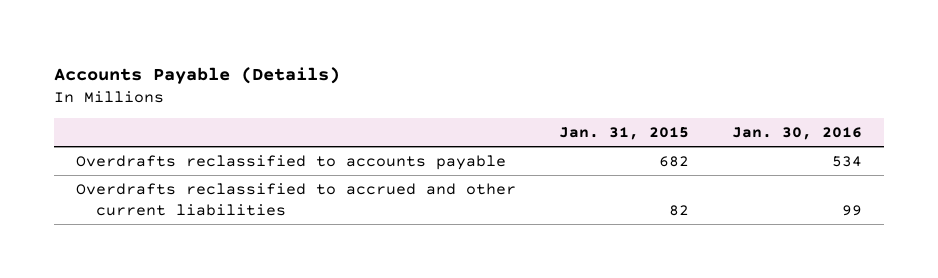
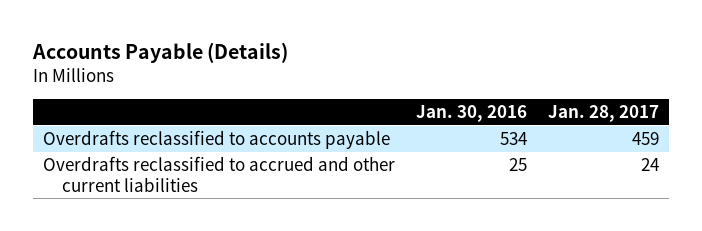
- | Jan. 31, 2015 | Jan. 30, 2016
+ | Jan. 30, 2016 | Jan. 28, 2017
- Overdrafts reclassified to accrued and other current liabilities | 82 | 99
+ Overdrafts reclassified to accrued and other current liabilities | 25 | 24

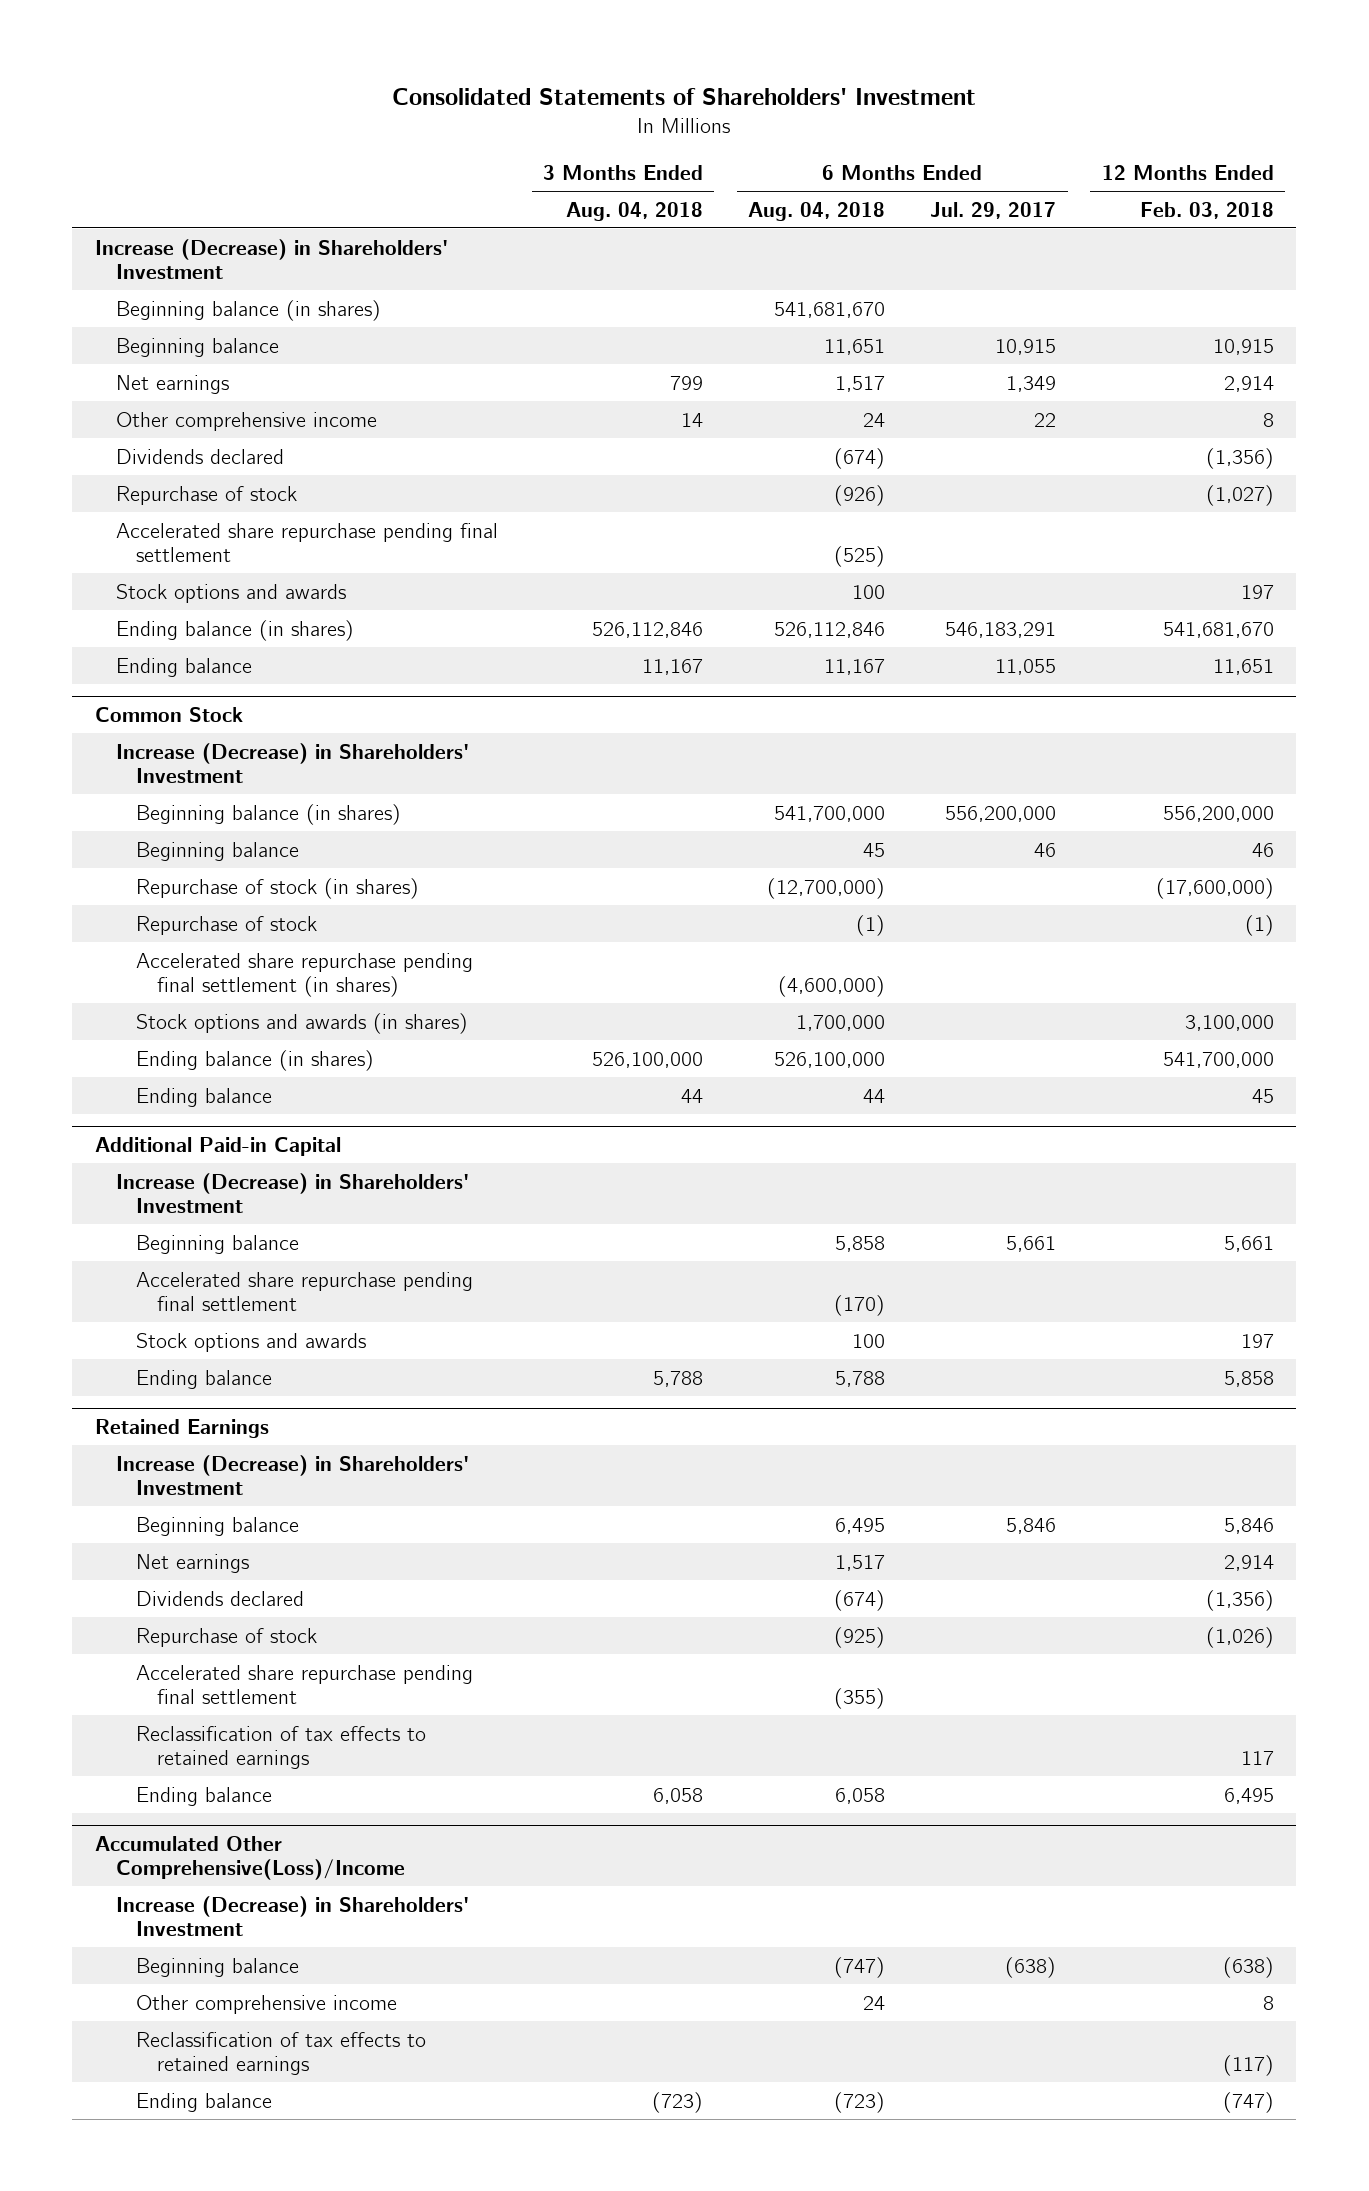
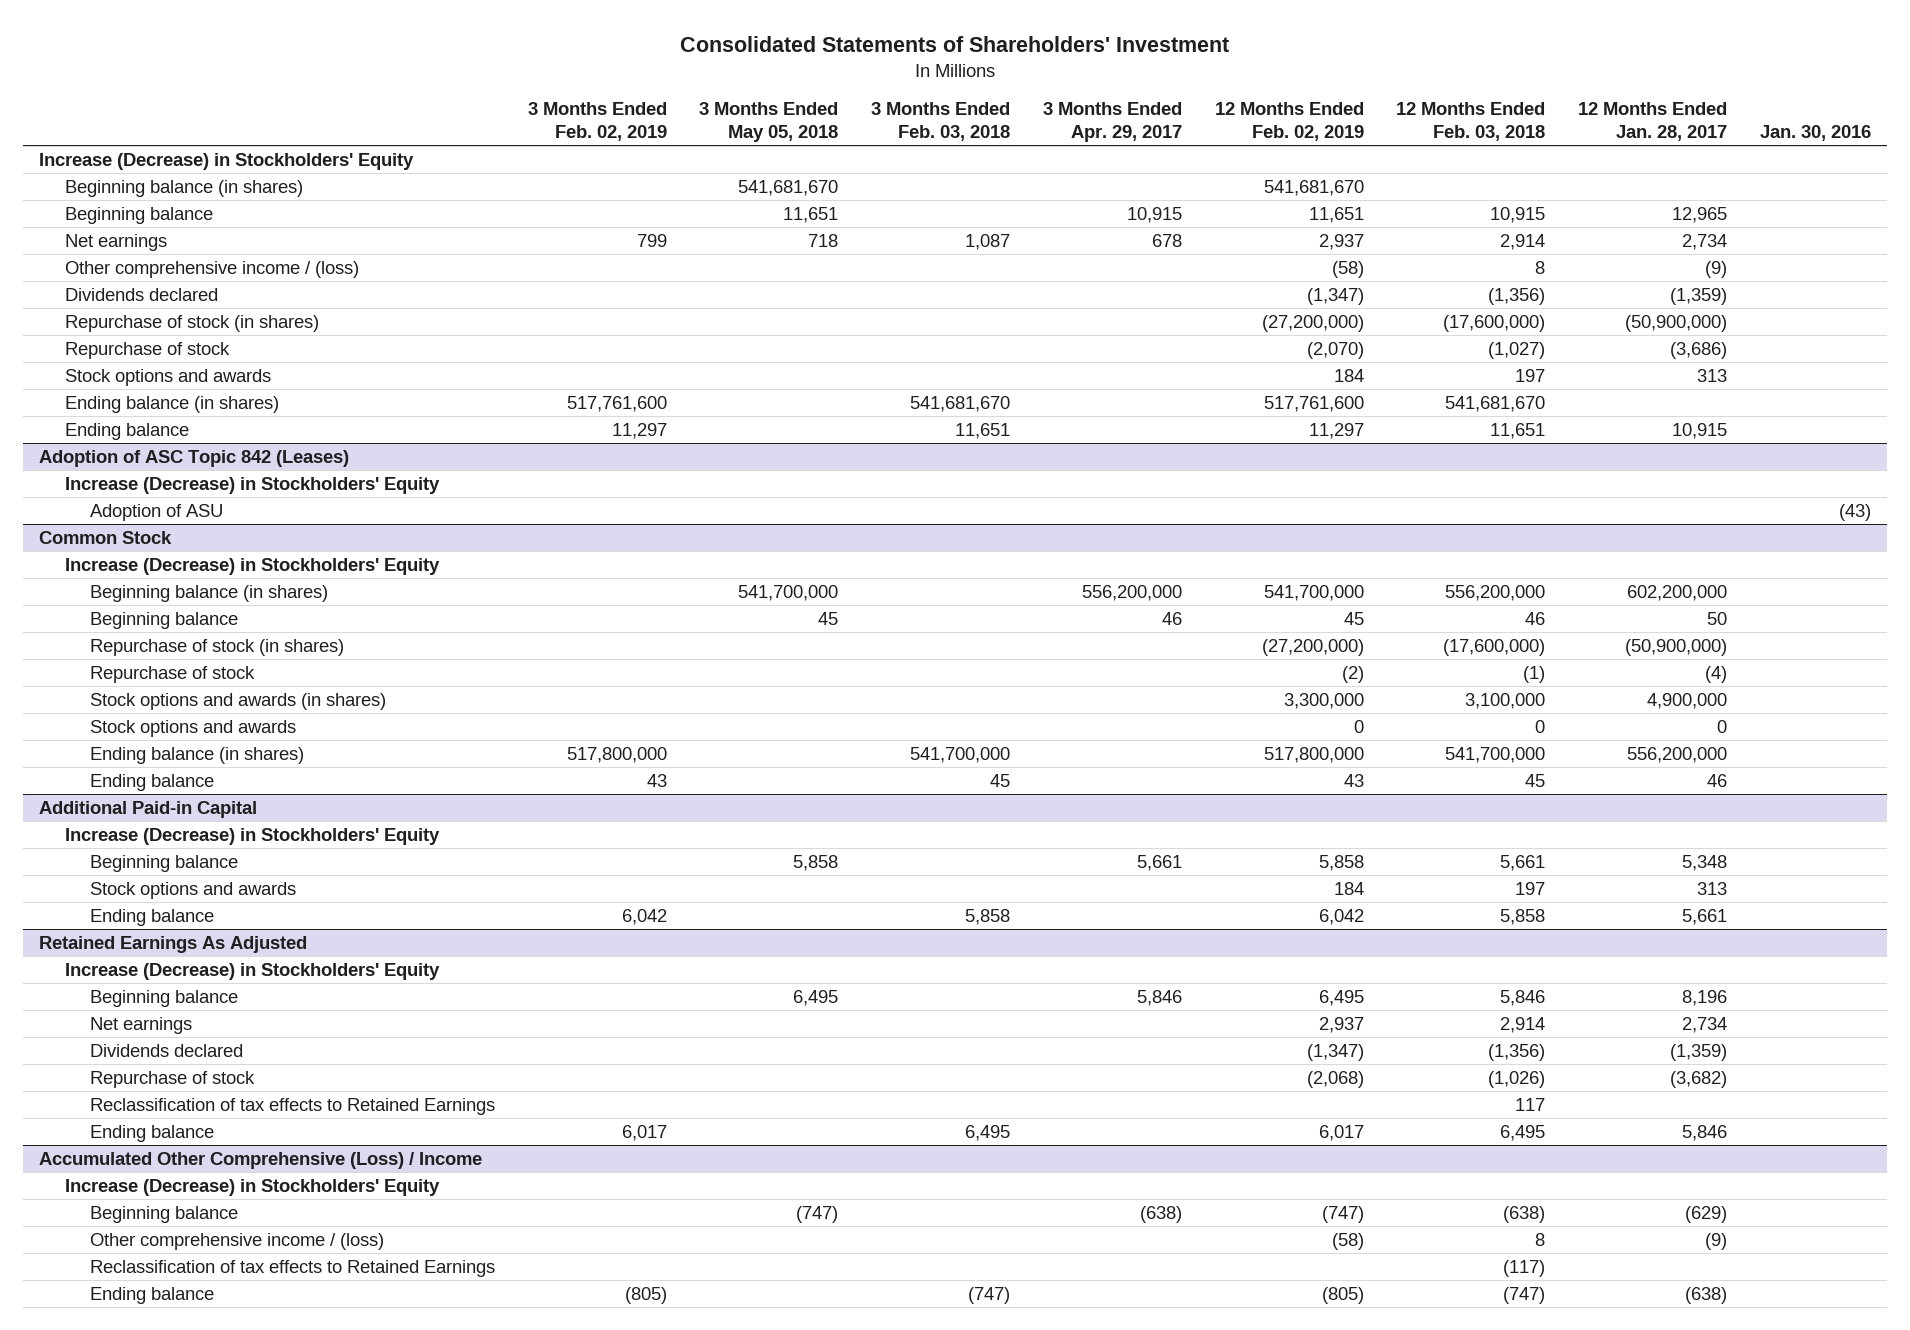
- | 3 Months Ended Aug. 04, 2018 | 6 Months Ended Aug. 04, 2018 | 6 Months Ended Jul. 29, 2017 | 12 Months Ended Feb. 03, 2018
+ | 3 Months Ended Feb. 02, 2019 | 3 Months Ended May 05, 2018 | 3 Months Ended Feb. 03, 2018 | 3 Months Ended Apr. 29, 2017 | 12 Months Ended Feb. 02, 2019 | 12 Months Ended Feb. 03, 2018 | 12 Months Ended Jan. 28, 2017 | Jan. 30, 2016
- Increase (Decrease) in Shareholders' Investment
+ Increase (Decrease) in Stockholders' Equity
- Other comprehensive income | 14 | 24 | 22 | 8
+ Other comprehensive income / (loss) | | | | | (58) | 8 | (9) |
+ Repurchase of stock (in shares) | | | | | (27,200,000) | (17,600,000) | (50,900,000) |
- Accelerated share repurchase pending final settlement | | (525) | |
+ Adoption of ASC Topic 842 (Leases)
+ Increase (Decrease) in Stockholders' Equity
+ Adoption of ASU | | | | | | | | (43)
@ Common Stock
- Increase (Decrease) in Shareholders' Investment
+ Increase (Decrease) in Stockholders' Equity
- Accelerated share repurchase pending final settlement (in shares) | | (4,600,000) | |
+ Stock options and awards | | | | | 0 | 0 | 0 |
@ Additional Paid-in Capital
- Increase (Decrease) in Shareholders' Investment
+ Increase (Decrease) in Stockholders' Equity
- Accelerated share repurchase pending final settlement | | (170) | |
- Retained Earnings
- Increase (Decrease) in Shareholders' Investment
+ Retained Earnings As Adjusted
+ Increase (Decrease) in Stockholders' Equity
- Accelerated share repurchase pending final settlement | | (355) | |
- Reclassification of tax effects to retained earnings | | | | 117
+ Reclassification of tax effects to Retained Earnings | | | | | | 117 | |
- Accumulated Other Comprehensive(Loss)/Income
- Increase (Decrease) in Shareholders' Investment
+ Accumulated Other Comprehensive (Loss) / Income
+ Increase (Decrease) in Stockholders' Equity
- Other comprehensive income | | 24 | | 8
- Reclassification of tax effects to retained earnings | | | | (117)
+ Other comprehensive income / (loss) | | | | | (58) | 8 | (9) |
+ Reclassification of tax effects to Retained Earnings | | | | | | (117) | |

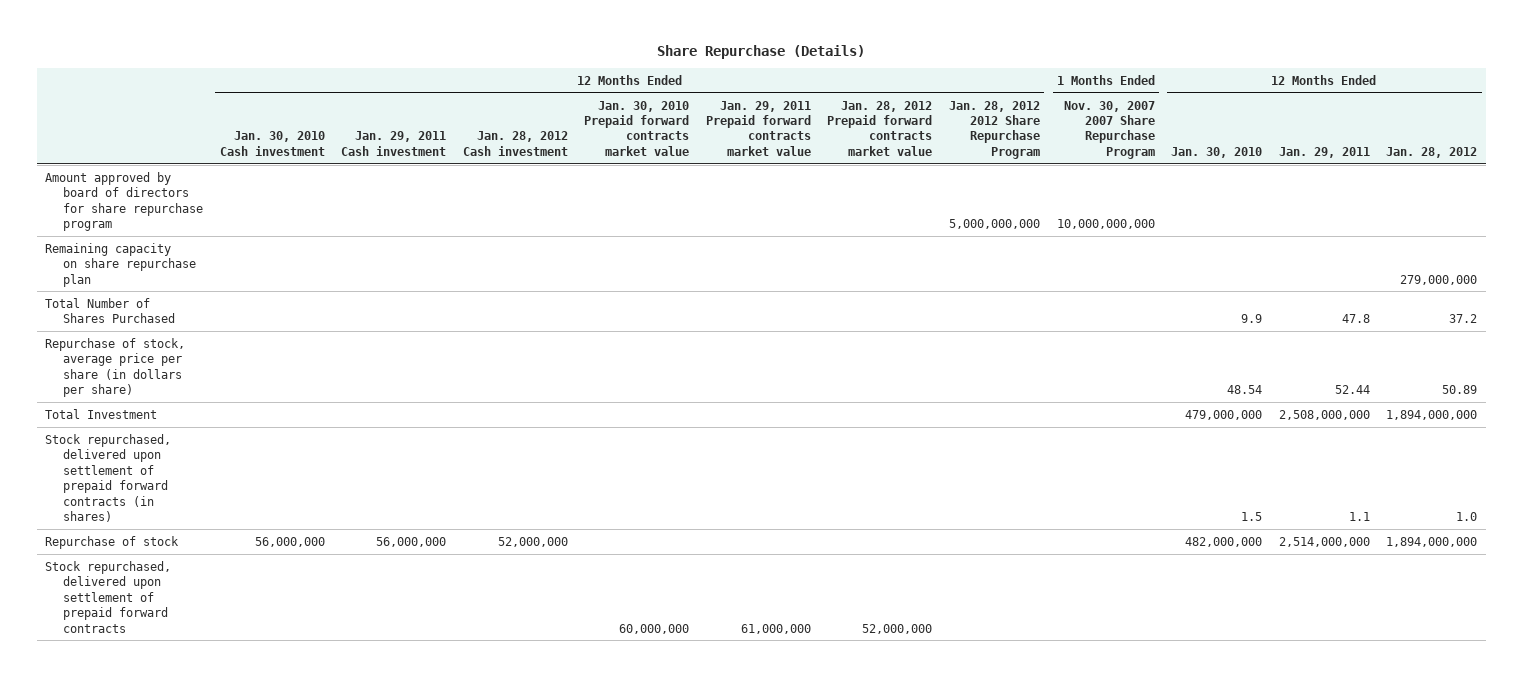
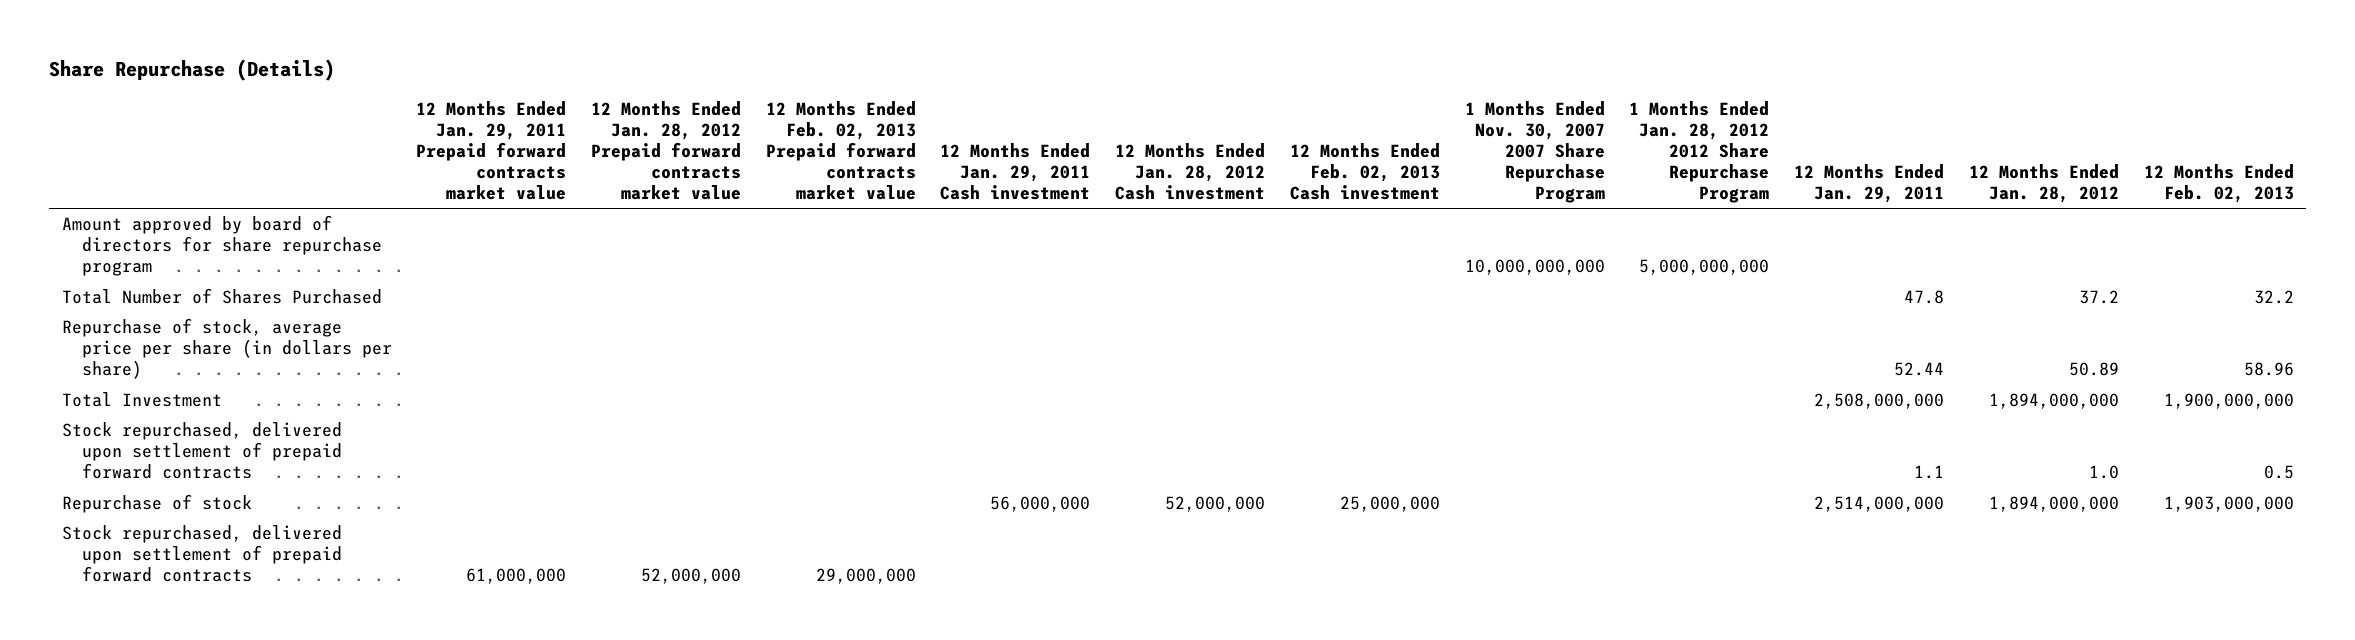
- | 12 Months Ended Jan. 30, 2010 Cash investment | 12 Months Ended Jan. 29, 2011 Cash investment | 12 Months Ended Jan. 28, 2012 Cash investment | 12 Months Ended Jan. 30, 2010 Prepaid forward contracts market value | 12 Months Ended Jan. 29, 2011 Prepaid forward contracts market value | 12 Months Ended Jan. 28, 2012 Prepaid forward contracts market value | 12 Months Ended Jan. 28, 2012 2012 Share Repurchase Program | 1 Months Ended Nov. 30, 2007 2007 Share Repurchase Program | 12 Months Ended Jan. 30, 2010 | 12 Months Ended Jan. 29, 2011 | 12 Months Ended Jan. 28, 2012
+ | 12 Months Ended Jan. 29, 2011 Prepaid forward contracts market value | 12 Months Ended Jan. 28, 2012 Prepaid forward contracts market value | 12 Months Ended Feb. 02, 2013 Prepaid forward contracts market value | 12 Months Ended Jan. 29, 2011 Cash investment | 12 Months Ended Jan. 28, 2012 Cash investment | 12 Months Ended Feb. 02, 2013 Cash investment | 1 Months Ended Nov. 30, 2007 2007 Share Repurchase Program | 1 Months Ended Jan. 28, 2012 2012 Share Repurchase Program | 12 Months Ended Jan. 29, 2011 | 12 Months Ended Jan. 28, 2012 | 12 Months Ended Feb. 02, 2013
- Remaining capacity on share repurchase plan | | | | | | | | | | | 279,000,000
- Stock repurchased, delivered upon settlement of prepaid forward contracts (in shares) | | | | | | | | | 1.5 | 1.1 | 1.0
+ Stock repurchased, delivered upon settlement of prepaid forward contracts | | | | | | | | | 1.1 | 1.0 | 0.5

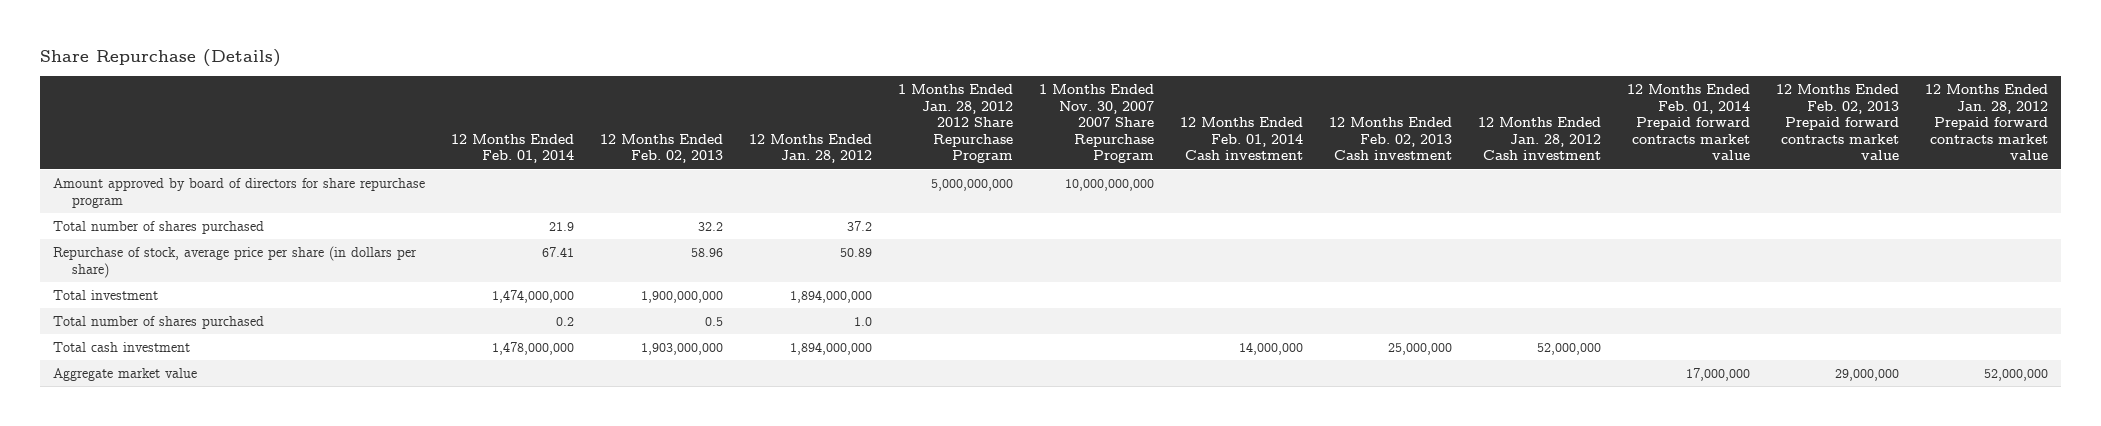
- | 12 Months Ended Jan. 29, 2011 Prepaid forward contracts market value | 12 Months Ended Jan. 28, 2012 Prepaid forward contracts market value | 12 Months Ended Feb. 02, 2013 Prepaid forward contracts market value | 12 Months Ended Jan. 29, 2011 Cash investment | 12 Months Ended Jan. 28, 2012 Cash investment | 12 Months Ended Feb. 02, 2013 Cash investment | 1 Months Ended Nov. 30, 2007 2007 Share Repurchase Program | 1 Months Ended Jan. 28, 2012 2012 Share Repurchase Program | 12 Months Ended Jan. 29, 2011 | 12 Months Ended Jan. 28, 2012 | 12 Months Ended Feb. 02, 2013
+ | 12 Months Ended Feb. 01, 2014 | 12 Months Ended Feb. 02, 2013 | 12 Months Ended Jan. 28, 2012 | 1 Months Ended Jan. 28, 2012 2012 Share Repurchase Program | 1 Months Ended Nov. 30, 2007 2007 Share Repurchase Program | 12 Months Ended Feb. 01, 2014 Cash investment | 12 Months Ended Feb. 02, 2013 Cash investment | 12 Months Ended Jan. 28, 2012 Cash investment | 12 Months Ended Feb. 01, 2014 Prepaid forward contracts market value | 12 Months Ended Feb. 02, 2013 Prepaid forward contracts market value | 12 Months Ended Jan. 28, 2012 Prepaid forward contracts market value
- Total Number of Shares Purchased | | | | | | | | | 47.8 | 37.2 | 32.2
+ Total number of shares purchased | 21.9 | 32.2 | 37.2 | | | | | | | |
- Total Investment | | | | | | | | | 2,508,000,000 | 1,894,000,000 | 1,900,000,000
- Stock repurchased, delivered upon settlement of prepaid forward contracts | | | | | | | | | 1.1 | 1.0 | 0.5
- Repurchase of stock | | | | 56,000,000 | 52,000,000 | 25,000,000 | | | 2,514,000,000 | 1,894,000,000 | 1,903,000,000
- Stock repurchased, delivered upon settlement of prepaid forward contracts | 61,000,000 | 52,000,000 | 29,000,000 | | | | | | | |
+ Total investment | 1,474,000,000 | 1,900,000,000 | 1,894,000,000 | | | | | | | |
+ Total number of shares purchased | 0.2 | 0.5 | 1.0 | | | | | | | |
+ Total cash investment | 1,478,000,000 | 1,903,000,000 | 1,894,000,000 | | | 14,000,000 | 25,000,000 | 52,000,000 | | |
+ Aggregate market value | | | | | | | | | 17,000,000 | 29,000,000 | 52,000,000

